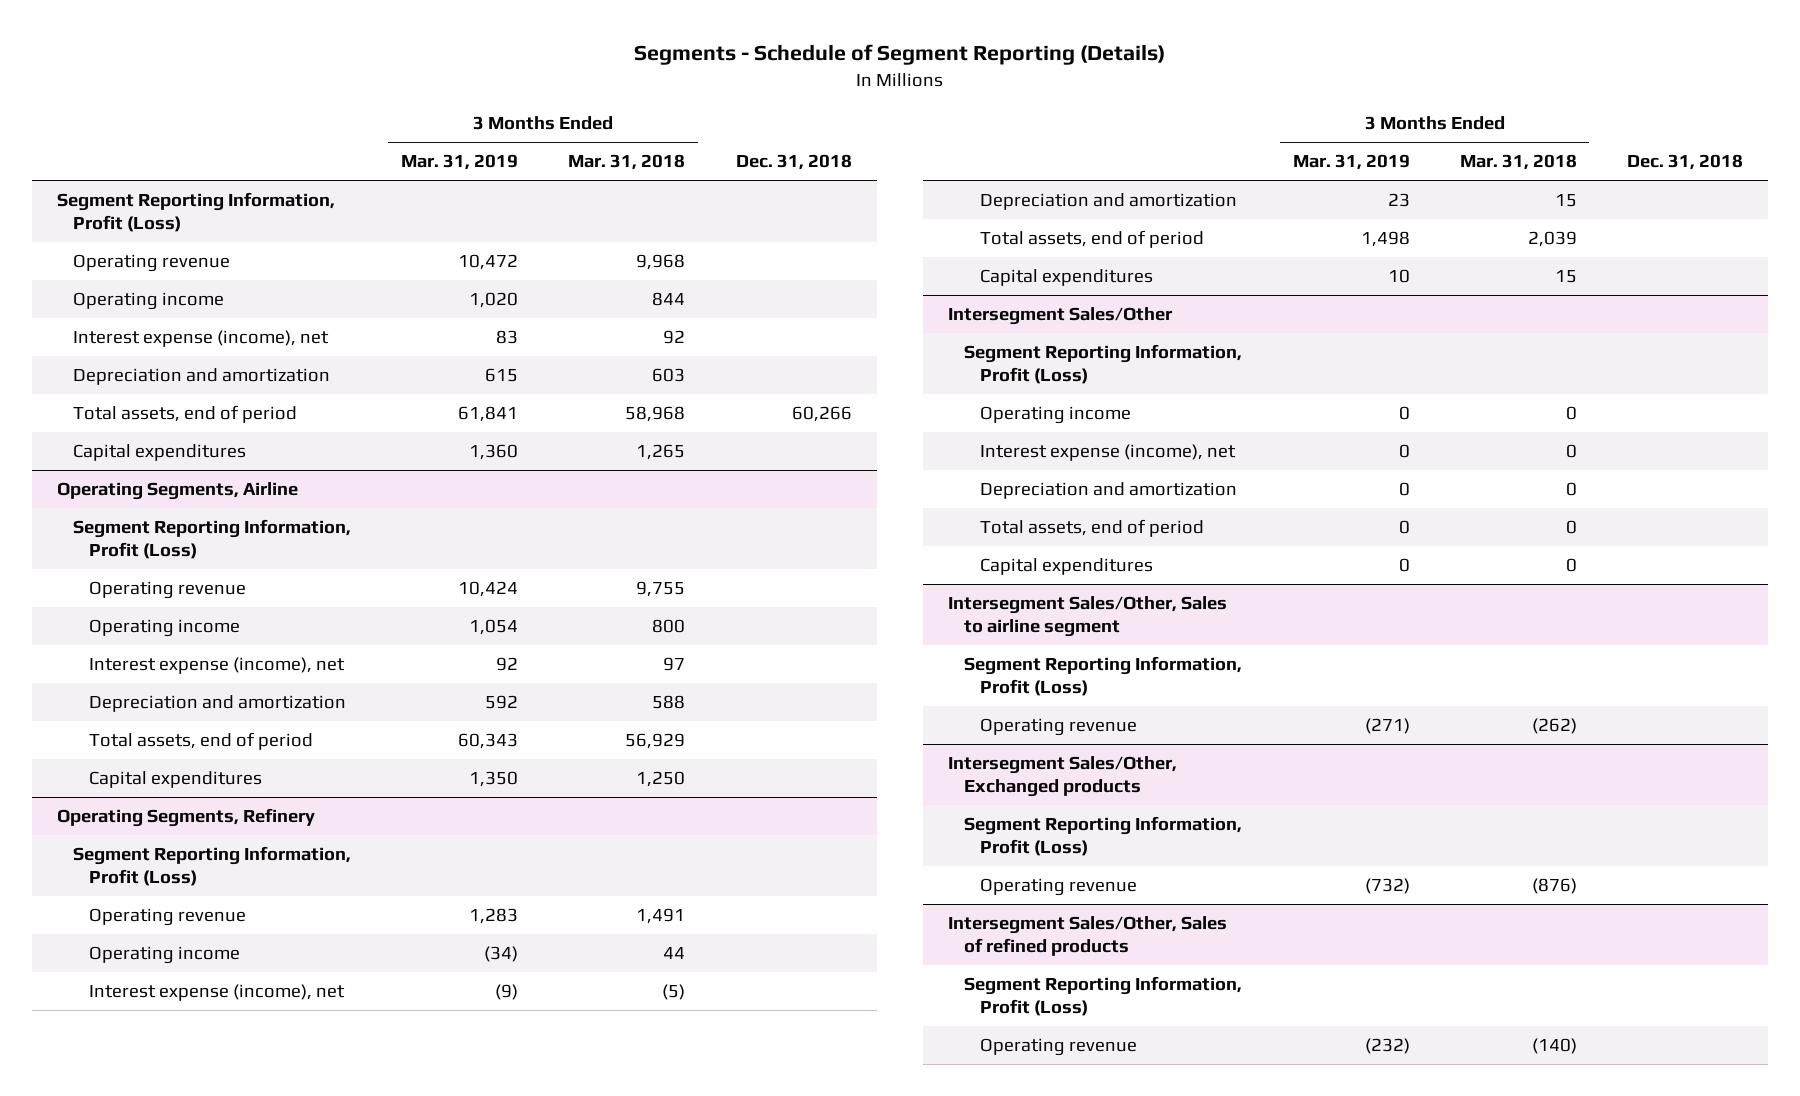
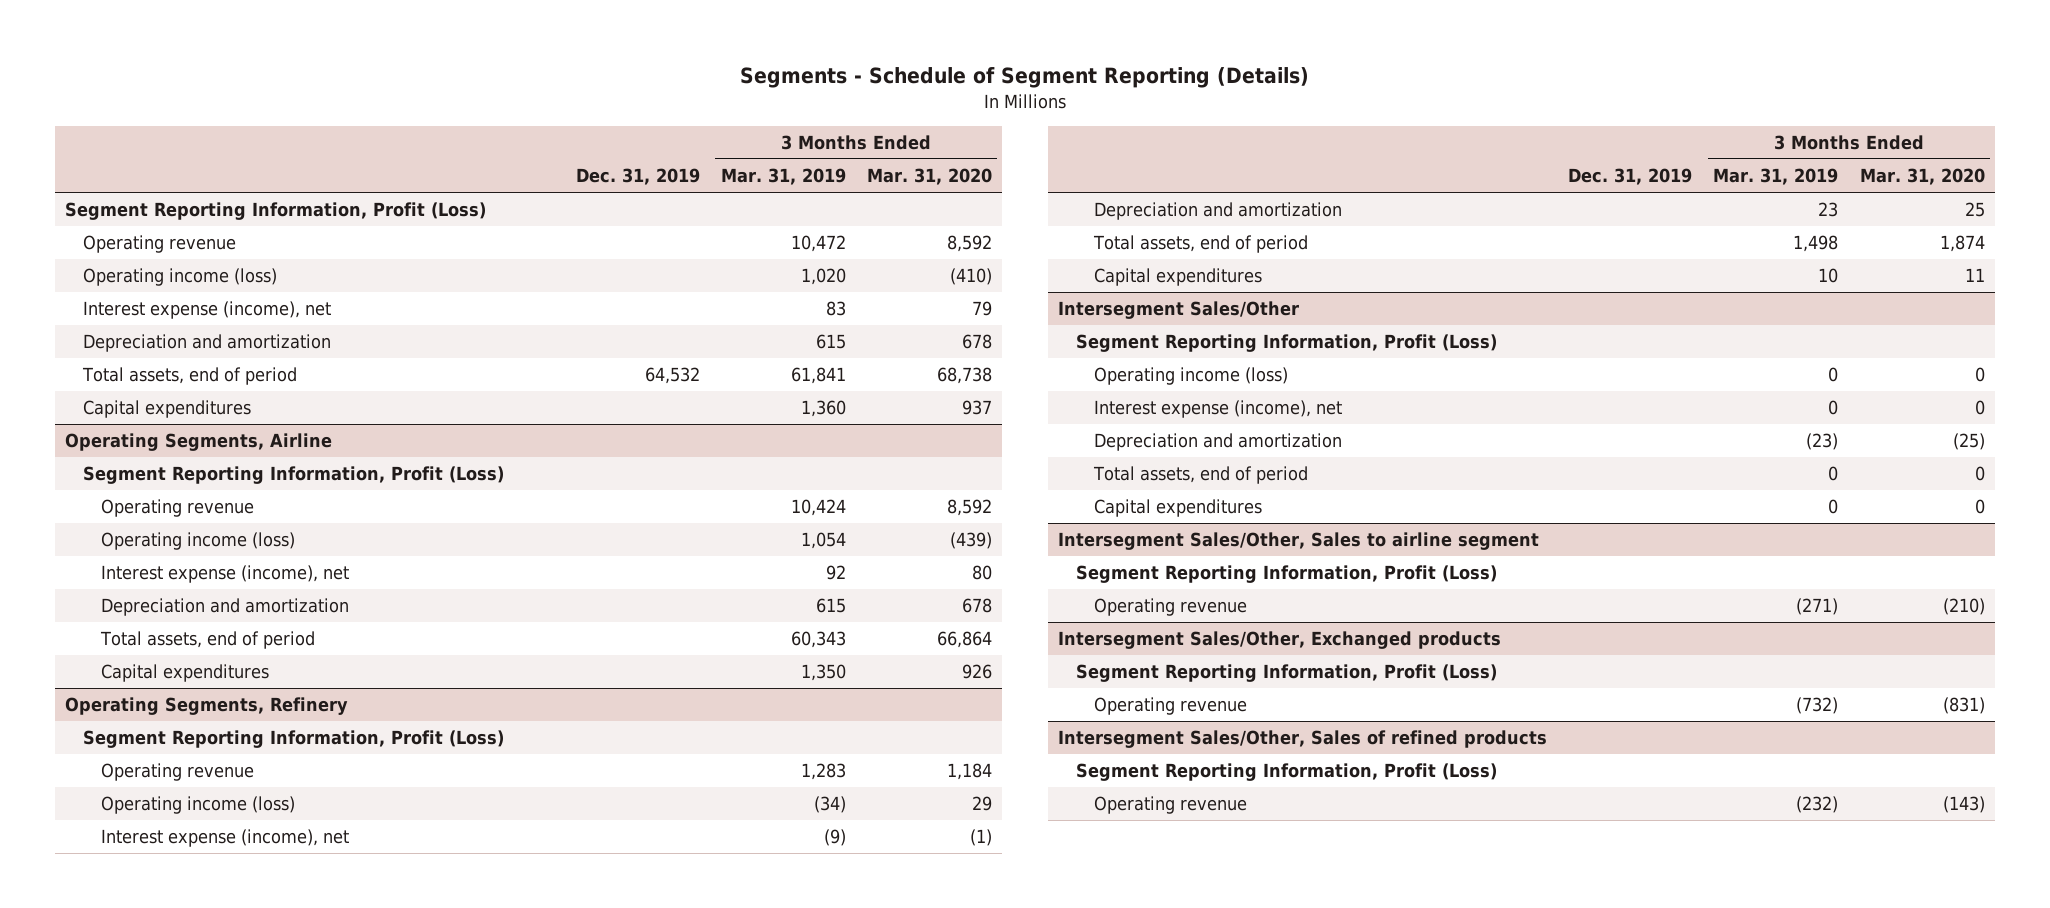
- | 3 Months Ended Mar. 31, 2019 | 3 Months Ended Mar. 31, 2018 | Dec. 31, 2018
+ | Dec. 31, 2019 | 3 Months Ended Mar. 31, 2019 | 3 Months Ended Mar. 31, 2020
- Operating income | 1,020 | 844 |
+ Operating income (loss) | | 1,020 | (410)
@ Operating Segments, Airline
- Operating income | 1,054 | 800 |
+ Operating income (loss) | | 1,054 | (439)
- Depreciation and amortization | 592 | 588 |
+ Depreciation and amortization | | 615 | 678
@ Operating Segments, Refinery
- Operating income | (34) | 44 |
+ Operating income (loss) | | (34) | 29
@ Intersegment Sales/Other
- Operating income | 0 | 0 |
+ Operating income (loss) | | 0 | 0
- Depreciation and amortization | 0 | 0 |
+ Depreciation and amortization | | (23) | (25)

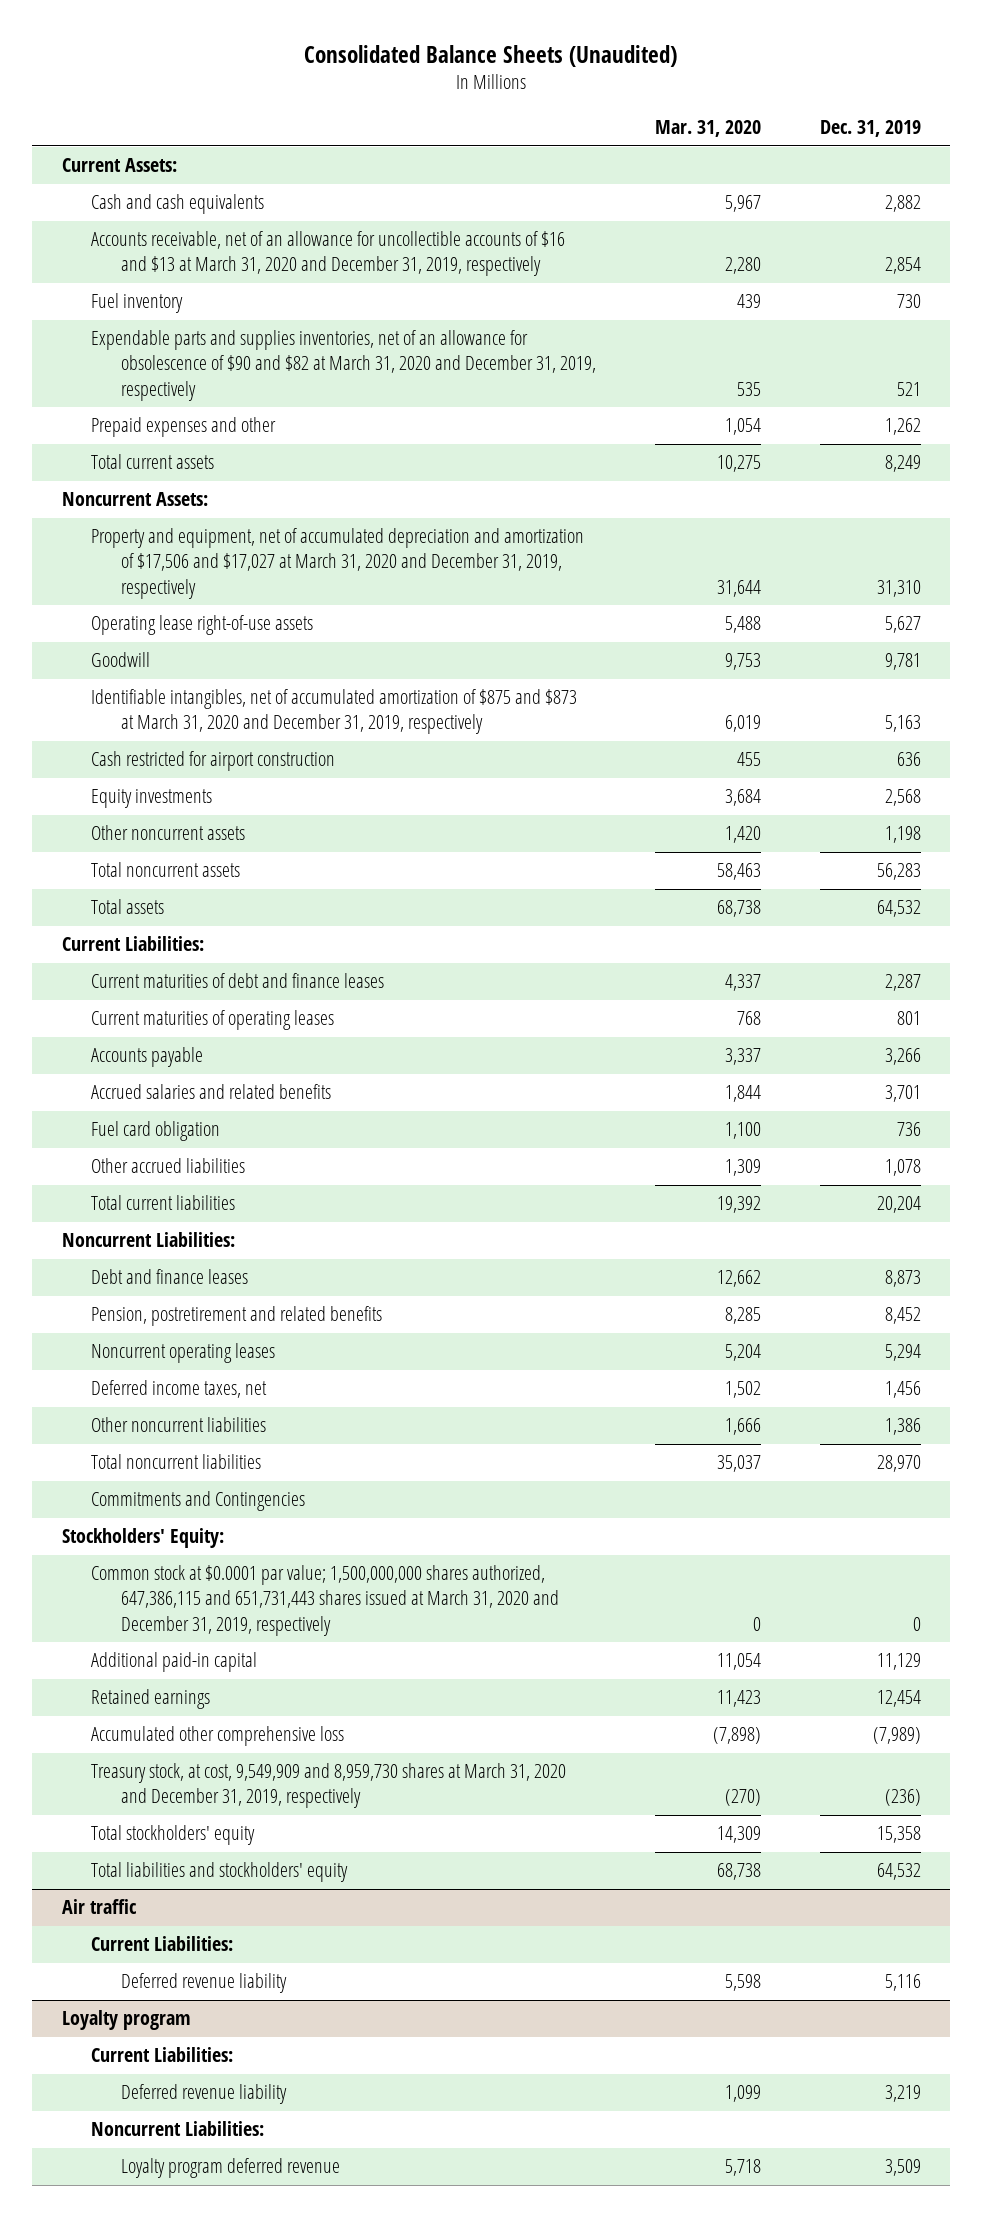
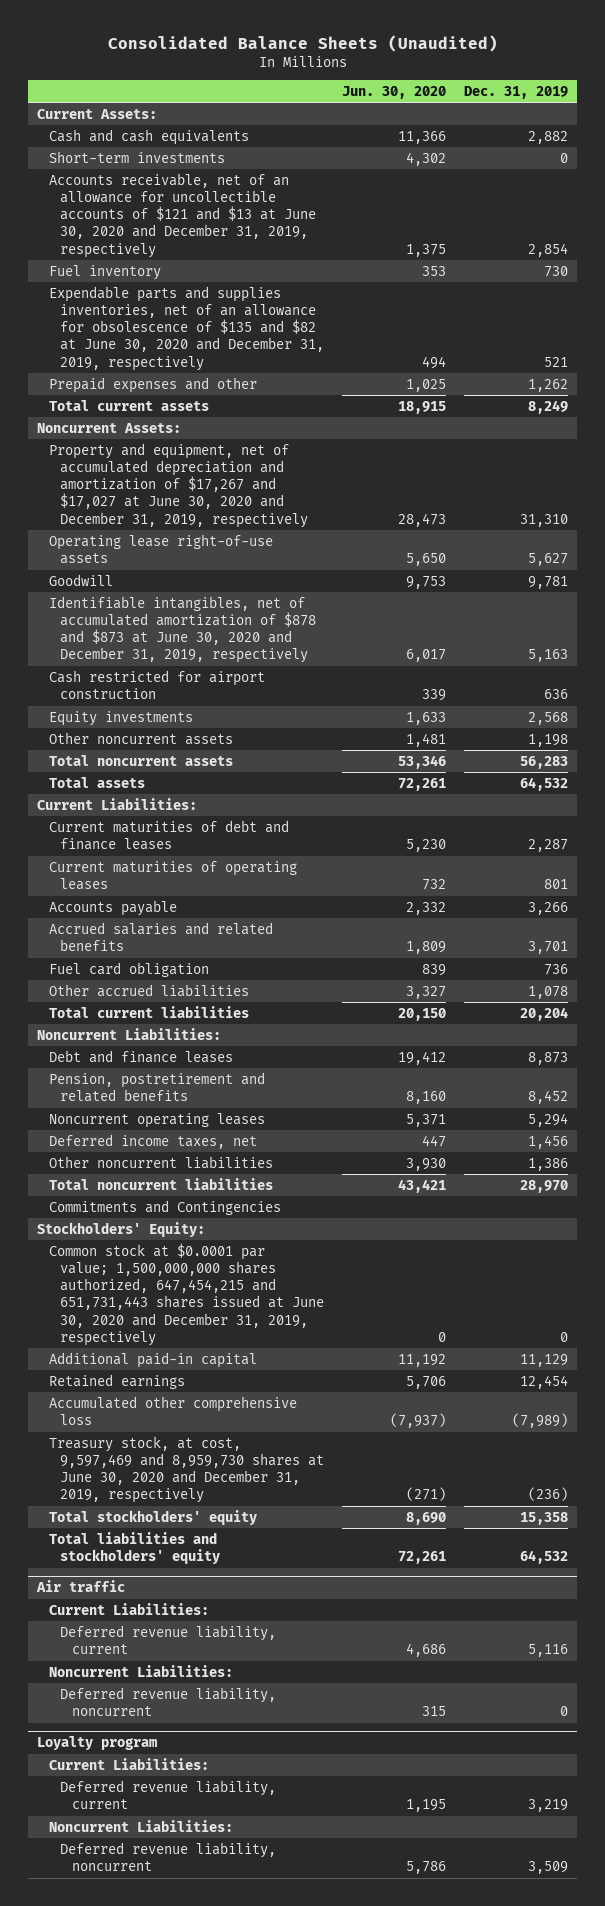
- | Mar. 31, 2020 | Dec. 31, 2019
+ | Jun. 30, 2020 | Dec. 31, 2019
- Accounts receivable, net of an allowance for uncollectible accounts of $16 and $13 at March 31, 2020 and December 31, 2019, respectively | 2,280 | 2,854
+ Short-term investments | 4,302 | 0
+ Accounts receivable, net of an allowance for uncollectible accounts of $121 and $13 at June 30, 2020 and December 31, 2019, respectively | 1,375 | 2,854
- Expendable parts and supplies inventories, net of an allowance for obsolescence of $90 and $82 at March 31, 2020 and December 31, 2019, respectively | 535 | 521
+ Expendable parts and supplies inventories, net of an allowance for obsolescence of $135 and $82 at June 30, 2020 and December 31, 2019, respectively | 494 | 521
- Property and equipment, net of accumulated depreciation and amortization of $17,506 and $17,027 at March 31, 2020 and December 31, 2019, respectively | 31,644 | 31,310
+ Property and equipment, net of accumulated depreciation and amortization of $17,267 and $17,027 at June 30, 2020 and December 31, 2019, respectively | 28,473 | 31,310
- Identifiable intangibles, net of accumulated amortization of $875 and $873 at March 31, 2020 and December 31, 2019, respectively | 6,019 | 5,163
+ Identifiable intangibles, net of accumulated amortization of $878 and $873 at June 30, 2020 and December 31, 2019, respectively | 6,017 | 5,163
- Common stock at $0.0001 par value; 1,500,000,000 shares authorized, 647,386,115 and 651,731,443 shares issued at March 31, 2020 and December 31, 2019, respectively | 0 | 0
+ Common stock at $0.0001 par value; 1,500,000,000 shares authorized, 647,454,215 and 651,731,443 shares issued at June 30, 2020 and December 31, 2019, respectively | 0 | 0
- Treasury stock, at cost, 9,549,909 and 8,959,730 shares at March 31, 2020 and December 31, 2019, respectively | (270) | (236)
+ Treasury stock, at cost, 9,597,469 and 8,959,730 shares at June 30, 2020 and December 31, 2019, respectively | (271) | (236)
@ Air traffic
- Deferred revenue liability | 5,598 | 5,116
+ Deferred revenue liability, current | 4,686 | 5,116
+ Noncurrent Liabilities:
+ Deferred revenue liability, noncurrent | 315 | 0
@ Loyalty program
- Deferred revenue liability | 1,099 | 3,219
+ Deferred revenue liability, current | 1,195 | 3,219
- Loyalty program deferred revenue | 5,718 | 3,509
+ Deferred revenue liability, noncurrent | 5,786 | 3,509

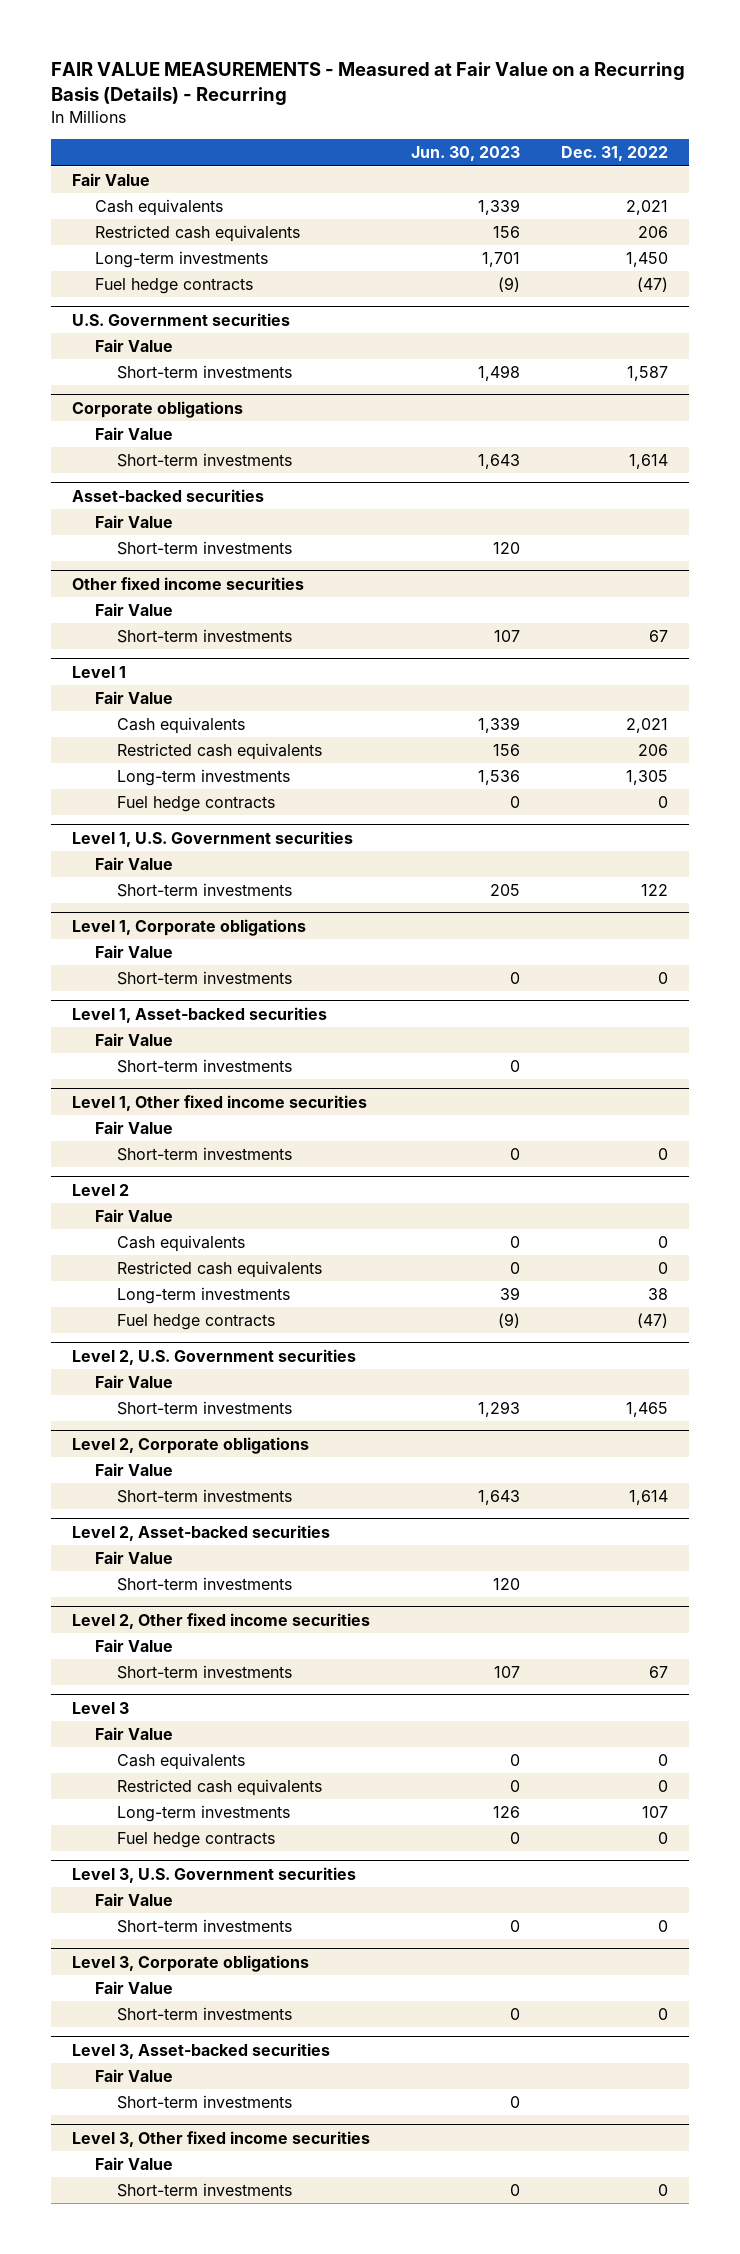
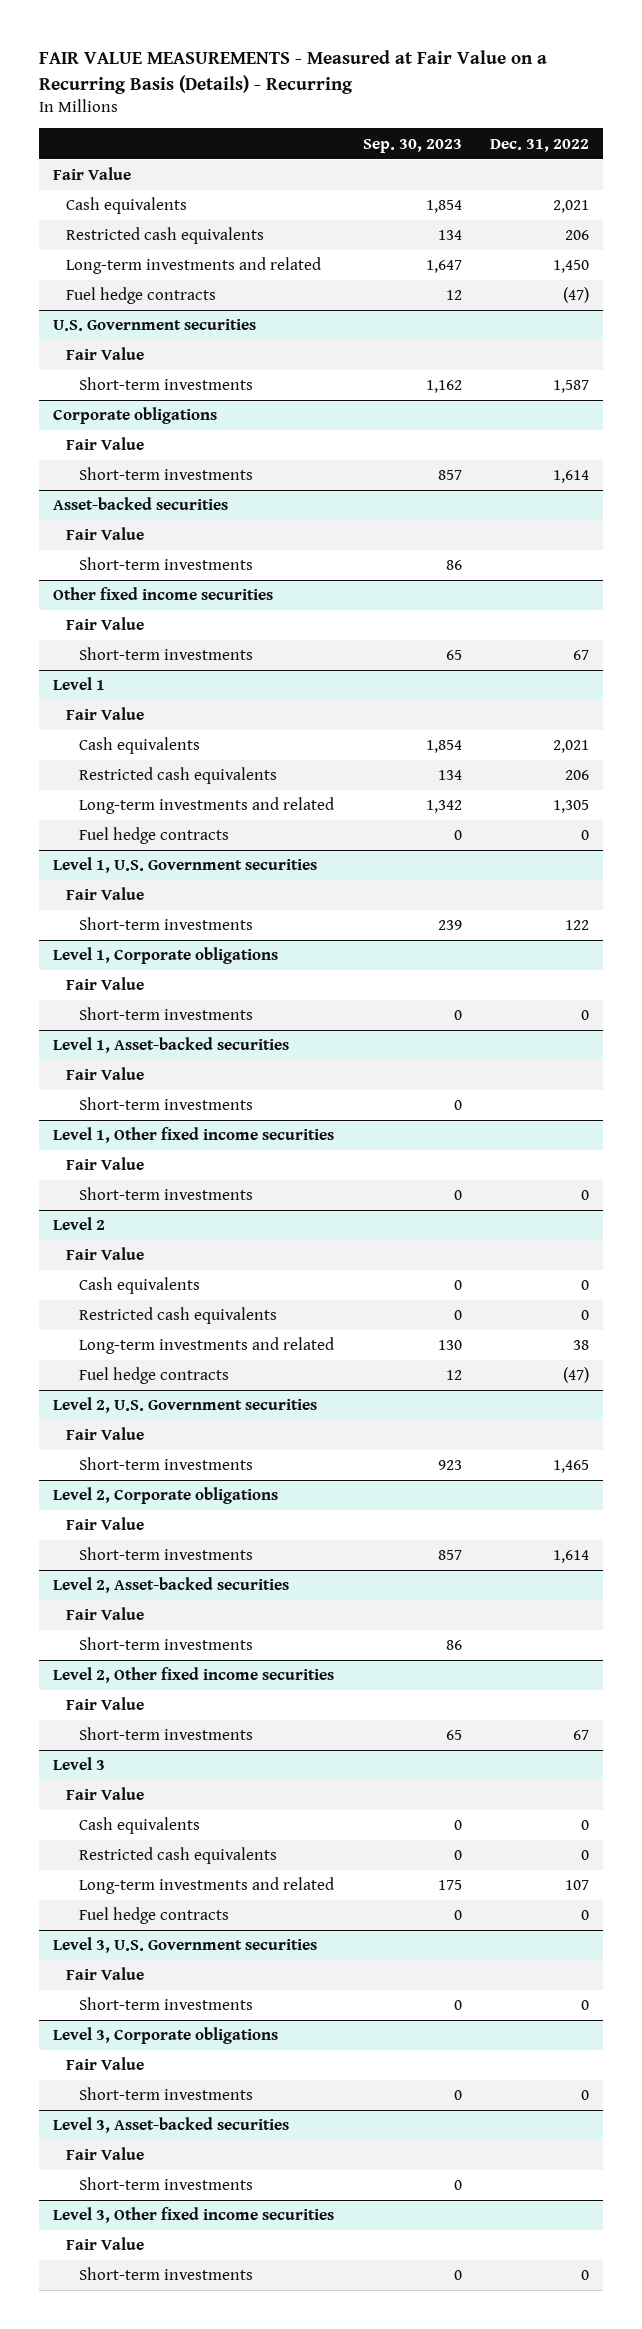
- | Jun. 30, 2023 | Dec. 31, 2022
+ | Sep. 30, 2023 | Dec. 31, 2022
- Long-term investments | 1,701 | 1,450
+ Long-term investments and related | 1,647 | 1,450
@ Level 1
- Long-term investments | 1,536 | 1,305
+ Long-term investments and related | 1,342 | 1,305
@ Level 2
- Long-term investments | 39 | 38
+ Long-term investments and related | 130 | 38
@ Level 3
- Long-term investments | 126 | 107
+ Long-term investments and related | 175 | 107

